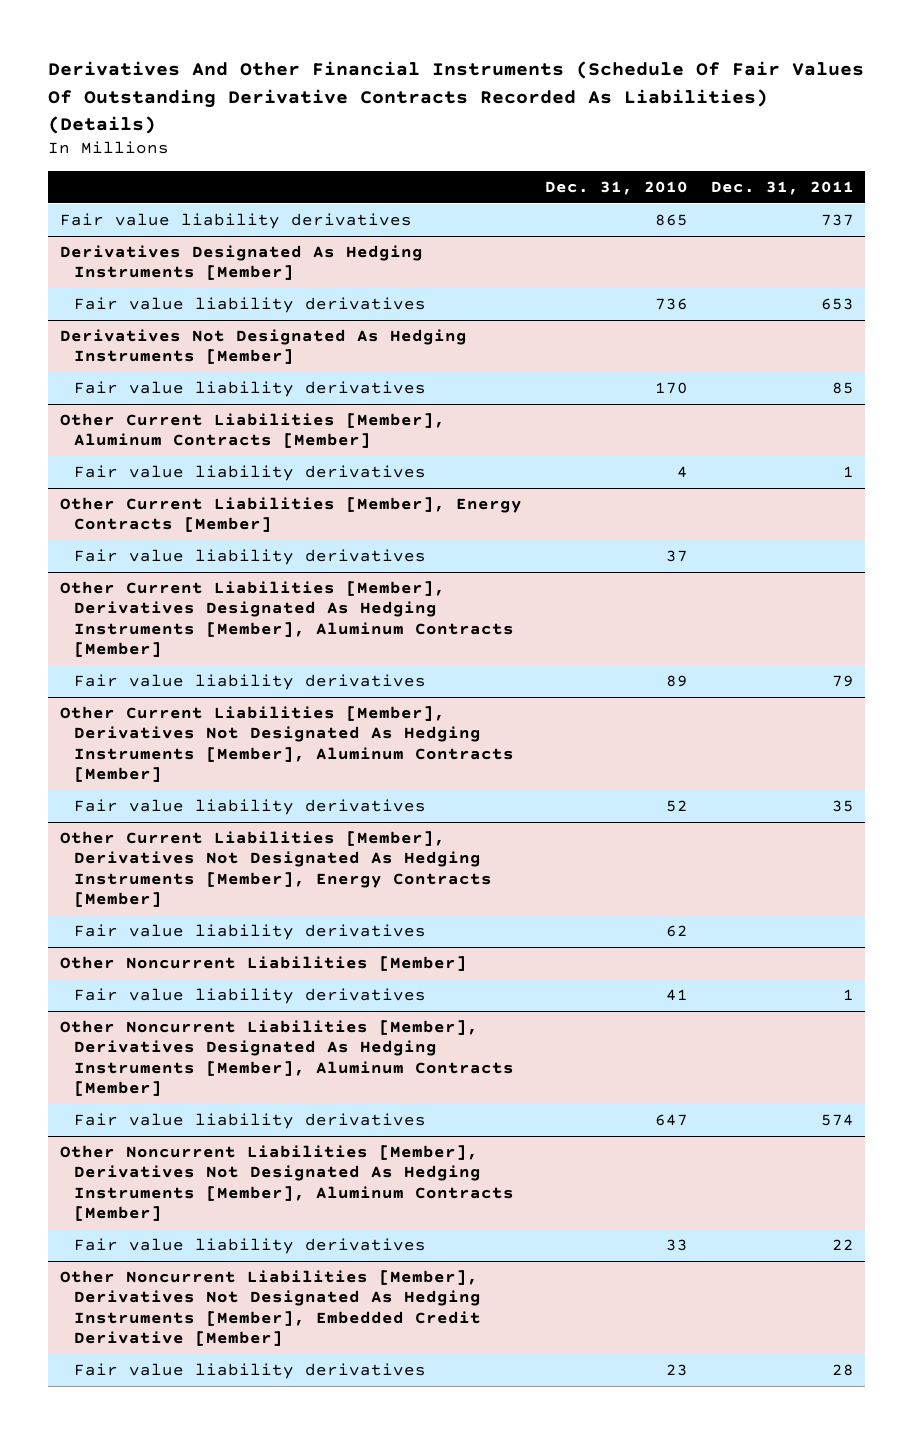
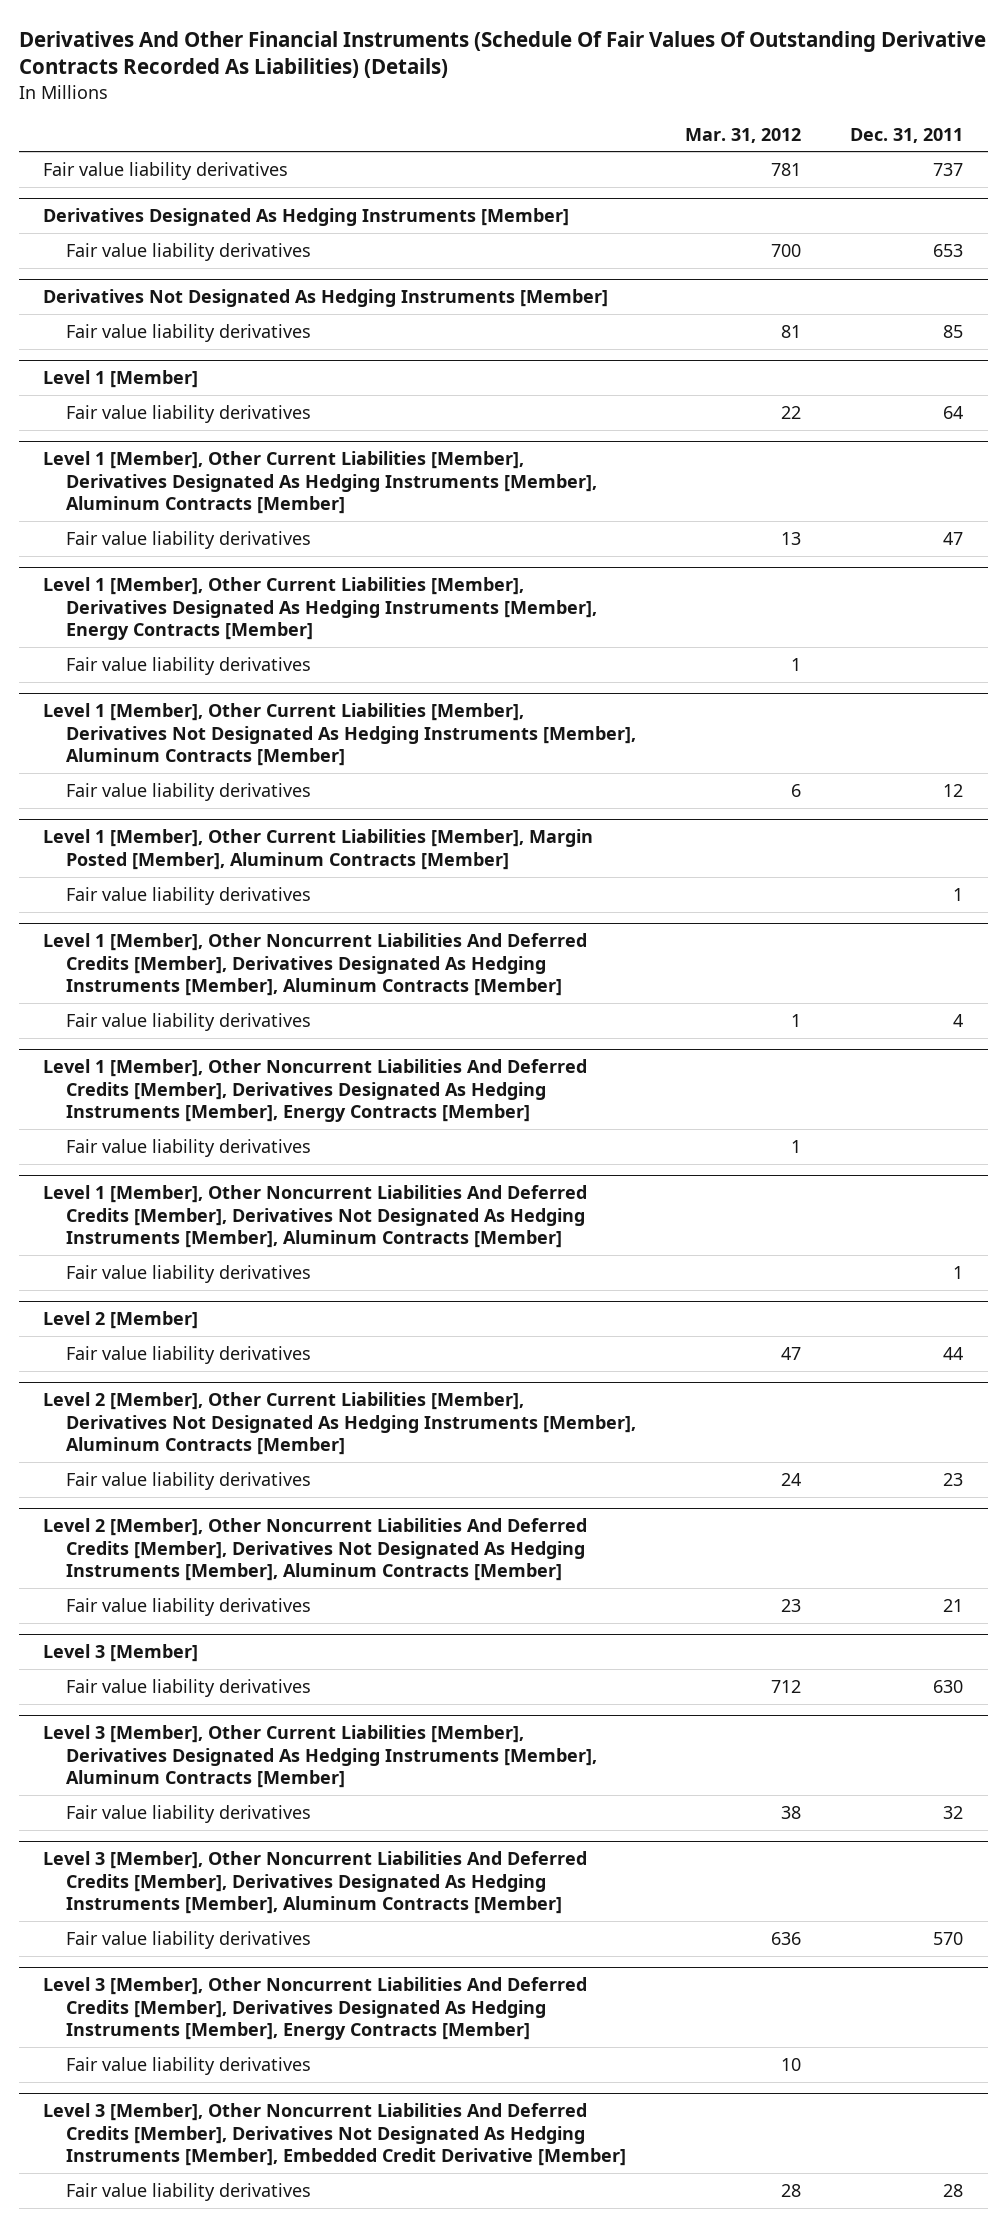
- | Dec. 31, 2010 | Dec. 31, 2011
+ | Mar. 31, 2012 | Dec. 31, 2011
- Other Current Liabilities [Member], Aluminum Contracts [Member]
- Fair value liability derivatives | 4 | 1
- Other Current Liabilities [Member], Energy Contracts [Member]
+ Level 1 [Member]
+ Fair value liability derivatives | 22 | 64
+ Level 1 [Member], Other Current Liabilities [Member], Derivatives Designated As Hedging Instruments [Member], Aluminum Contracts [Member]
+ Fair value liability derivatives | 13 | 47
+ Level 1 [Member], Other Current Liabilities [Member], Derivatives Designated As Hedging Instruments [Member], Energy Contracts [Member]
- Other Current Liabilities [Member], Derivatives Designated As Hedging Instruments [Member], Aluminum Contracts [Member]
- Fair value liability derivatives | 89 | 79
- Other Current Liabilities [Member], Derivatives Not Designated As Hedging Instruments [Member], Aluminum Contracts [Member]
- Fair value liability derivatives | 52 | 35
- Other Current Liabilities [Member], Derivatives Not Designated As Hedging Instruments [Member], Energy Contracts [Member]
+ Level 1 [Member], Other Current Liabilities [Member], Derivatives Not Designated As Hedging Instruments [Member], Aluminum Contracts [Member]
+ Fair value liability derivatives | 6 | 12
+ Level 1 [Member], Other Current Liabilities [Member], Margin Posted [Member], Aluminum Contracts [Member]
+ Fair value liability derivatives | | 1
+ Level 1 [Member], Other Noncurrent Liabilities And Deferred Credits [Member], Derivatives Designated As Hedging Instruments [Member], Aluminum Contracts [Member]
+ Fair value liability derivatives | 1 | 4
+ Level 1 [Member], Other Noncurrent Liabilities And Deferred Credits [Member], Derivatives Designated As Hedging Instruments [Member], Energy Contracts [Member]
- Other Noncurrent Liabilities [Member]
+ Level 1 [Member], Other Noncurrent Liabilities And Deferred Credits [Member], Derivatives Not Designated As Hedging Instruments [Member], Aluminum Contracts [Member]
- Other Noncurrent Liabilities [Member], Derivatives Designated As Hedging Instruments [Member], Aluminum Contracts [Member]
- Fair value liability derivatives | 647 | 574
- Other Noncurrent Liabilities [Member], Derivatives Not Designated As Hedging Instruments [Member], Aluminum Contracts [Member]
- Fair value liability derivatives | 33 | 22
- Other Noncurrent Liabilities [Member], Derivatives Not Designated As Hedging Instruments [Member], Embedded Credit Derivative [Member]
+ Level 2 [Member]
+ Fair value liability derivatives | 47 | 44
+ Level 2 [Member], Other Current Liabilities [Member], Derivatives Not Designated As Hedging Instruments [Member], Aluminum Contracts [Member]
+ Fair value liability derivatives | 24 | 23
+ Level 2 [Member], Other Noncurrent Liabilities And Deferred Credits [Member], Derivatives Not Designated As Hedging Instruments [Member], Aluminum Contracts [Member]
+ Fair value liability derivatives | 23 | 21
+ Level 3 [Member]
+ Fair value liability derivatives | 712 | 630
+ Level 3 [Member], Other Current Liabilities [Member], Derivatives Designated As Hedging Instruments [Member], Aluminum Contracts [Member]
+ Fair value liability derivatives | 38 | 32
+ Level 3 [Member], Other Noncurrent Liabilities And Deferred Credits [Member], Derivatives Designated As Hedging Instruments [Member], Aluminum Contracts [Member]
+ Fair value liability derivatives | 636 | 570
+ Level 3 [Member], Other Noncurrent Liabilities And Deferred Credits [Member], Derivatives Designated As Hedging Instruments [Member], Energy Contracts [Member]
+ Fair value liability derivatives | 10 |
+ Level 3 [Member], Other Noncurrent Liabilities And Deferred Credits [Member], Derivatives Not Designated As Hedging Instruments [Member], Embedded Credit Derivative [Member]

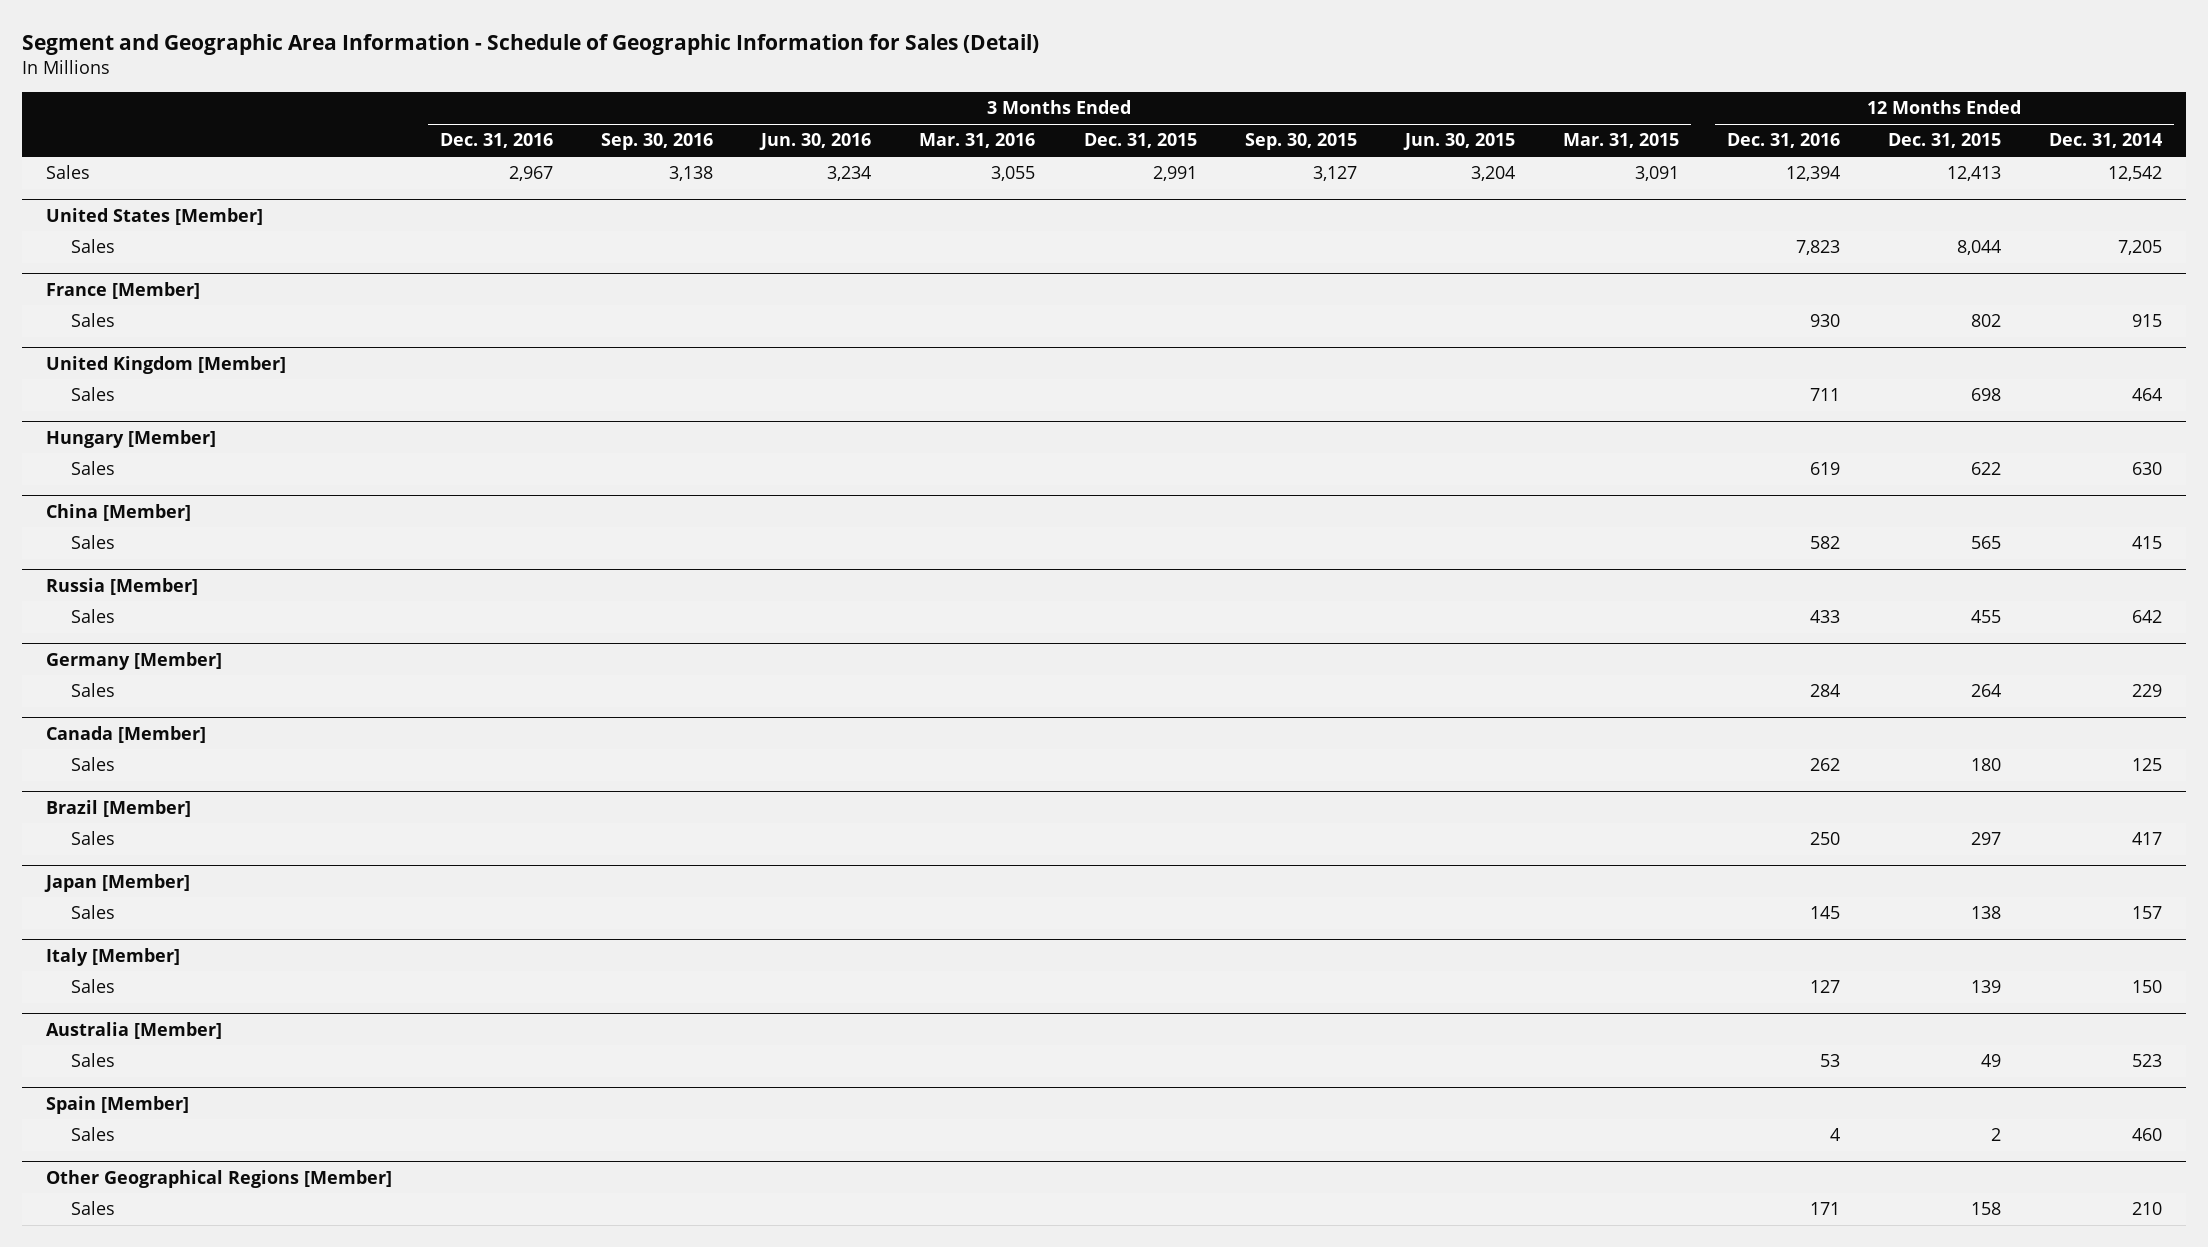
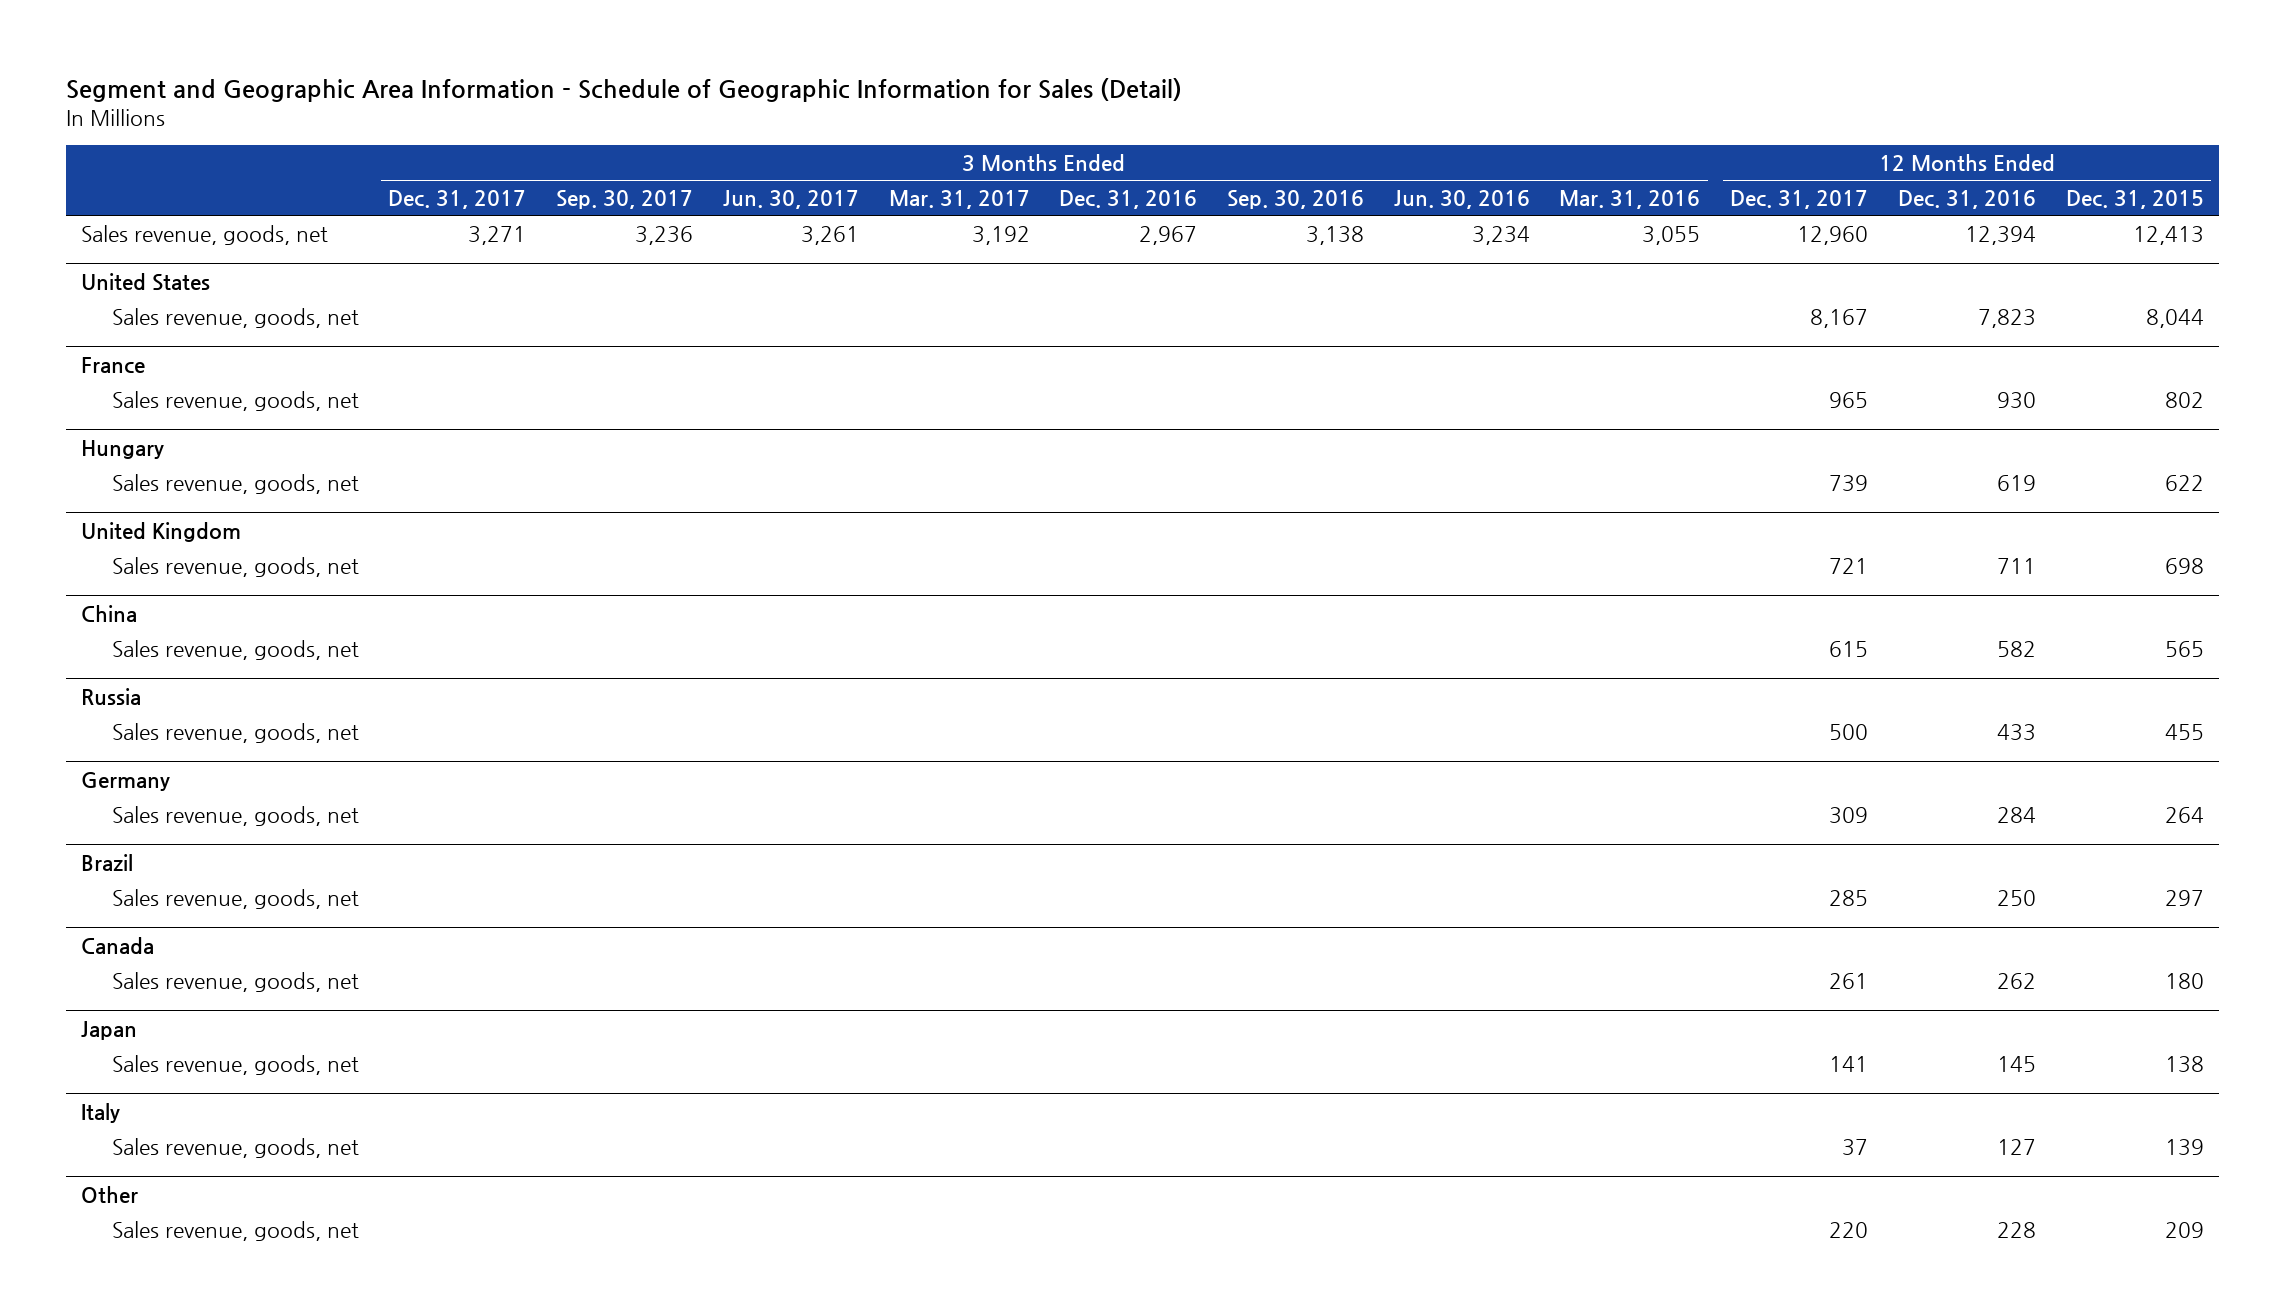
- | 3 Months Ended Dec. 31, 2016 | 3 Months Ended Sep. 30, 2016 | 3 Months Ended Jun. 30, 2016 | 3 Months Ended Mar. 31, 2016 | 3 Months Ended Dec. 31, 2015 | 3 Months Ended Sep. 30, 2015 | 3 Months Ended Jun. 30, 2015 | 3 Months Ended Mar. 31, 2015 | 12 Months Ended Dec. 31, 2016 | 12 Months Ended Dec. 31, 2015 | 12 Months Ended Dec. 31, 2014
+ | 3 Months Ended Dec. 31, 2017 | 3 Months Ended Sep. 30, 2017 | 3 Months Ended Jun. 30, 2017 | 3 Months Ended Mar. 31, 2017 | 3 Months Ended Dec. 31, 2016 | 3 Months Ended Sep. 30, 2016 | 3 Months Ended Jun. 30, 2016 | 3 Months Ended Mar. 31, 2016 | 12 Months Ended Dec. 31, 2017 | 12 Months Ended Dec. 31, 2016 | 12 Months Ended Dec. 31, 2015
- Sales | 2,967 | 3,138 | 3,234 | 3,055 | 2,991 | 3,127 | 3,204 | 3,091 | 12,394 | 12,413 | 12,542
- United States [Member]
- Sales | | | | | | | | | 7,823 | 8,044 | 7,205
- France [Member]
- Sales | | | | | | | | | 930 | 802 | 915
- United Kingdom [Member]
- Sales | | | | | | | | | 711 | 698 | 464
- Hungary [Member]
- Sales | | | | | | | | | 619 | 622 | 630
- China [Member]
- Sales | | | | | | | | | 582 | 565 | 415
- Russia [Member]
- Sales | | | | | | | | | 433 | 455 | 642
- Germany [Member]
- Sales | | | | | | | | | 284 | 264 | 229
- Canada [Member]
- Sales | | | | | | | | | 262 | 180 | 125
- Brazil [Member]
- Sales | | | | | | | | | 250 | 297 | 417
- Japan [Member]
- Sales | | | | | | | | | 145 | 138 | 157
- Italy [Member]
- Sales | | | | | | | | | 127 | 139 | 150
- Australia [Member]
- Sales | | | | | | | | | 53 | 49 | 523
- Spain [Member]
- Sales | | | | | | | | | 4 | 2 | 460
- Other Geographical Regions [Member]
- Sales | | | | | | | | | 171 | 158 | 210
+ Sales revenue, goods, net | 3,271 | 3,236 | 3,261 | 3,192 | 2,967 | 3,138 | 3,234 | 3,055 | 12,960 | 12,394 | 12,413
+ United States
+ Sales revenue, goods, net | | | | | | | | | 8,167 | 7,823 | 8,044
+ France
+ Sales revenue, goods, net | | | | | | | | | 965 | 930 | 802
+ Hungary
+ Sales revenue, goods, net | | | | | | | | | 739 | 619 | 622
+ United Kingdom
+ Sales revenue, goods, net | | | | | | | | | 721 | 711 | 698
+ China
+ Sales revenue, goods, net | | | | | | | | | 615 | 582 | 565
+ Russia
+ Sales revenue, goods, net | | | | | | | | | 500 | 433 | 455
+ Germany
+ Sales revenue, goods, net | | | | | | | | | 309 | 284 | 264
+ Brazil
+ Sales revenue, goods, net | | | | | | | | | 285 | 250 | 297
+ Canada
+ Sales revenue, goods, net | | | | | | | | | 261 | 262 | 180
+ Japan
+ Sales revenue, goods, net | | | | | | | | | 141 | 145 | 138
+ Italy
+ Sales revenue, goods, net | | | | | | | | | 37 | 127 | 139
+ Other
+ Sales revenue, goods, net | | | | | | | | | 220 | 228 | 209

